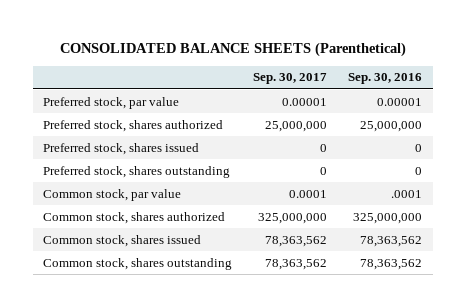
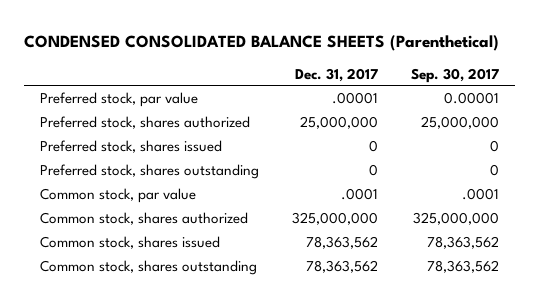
- CONSOLIDATED BALANCE SHEETS (Parenthetical)
+ CONDENSED CONSOLIDATED BALANCE SHEETS (Parenthetical)
- | Sep. 30, 2017 | Sep. 30, 2016
+ | Dec. 31, 2017 | Sep. 30, 2017
- Common stock, par value | 0.0001 | .0001
+ Common stock, par value | .0001 | .0001

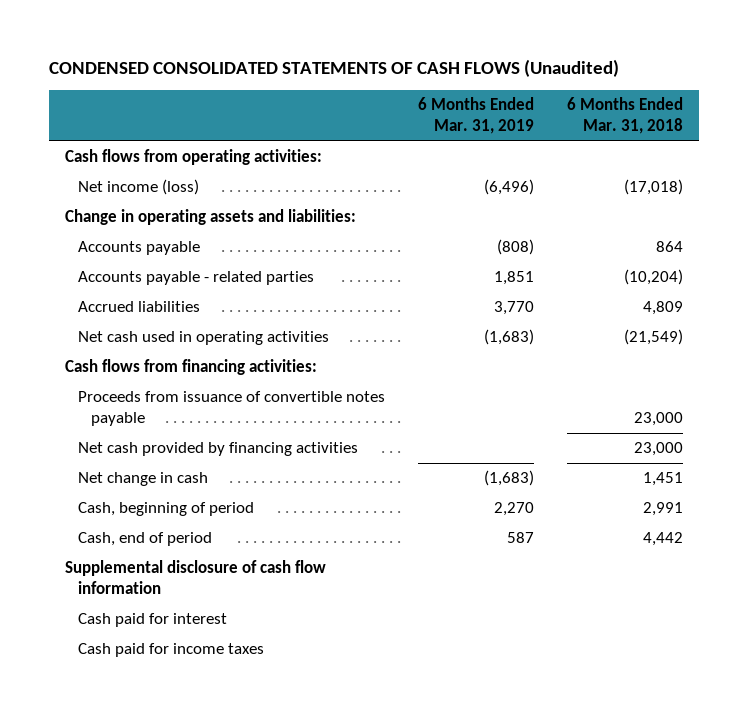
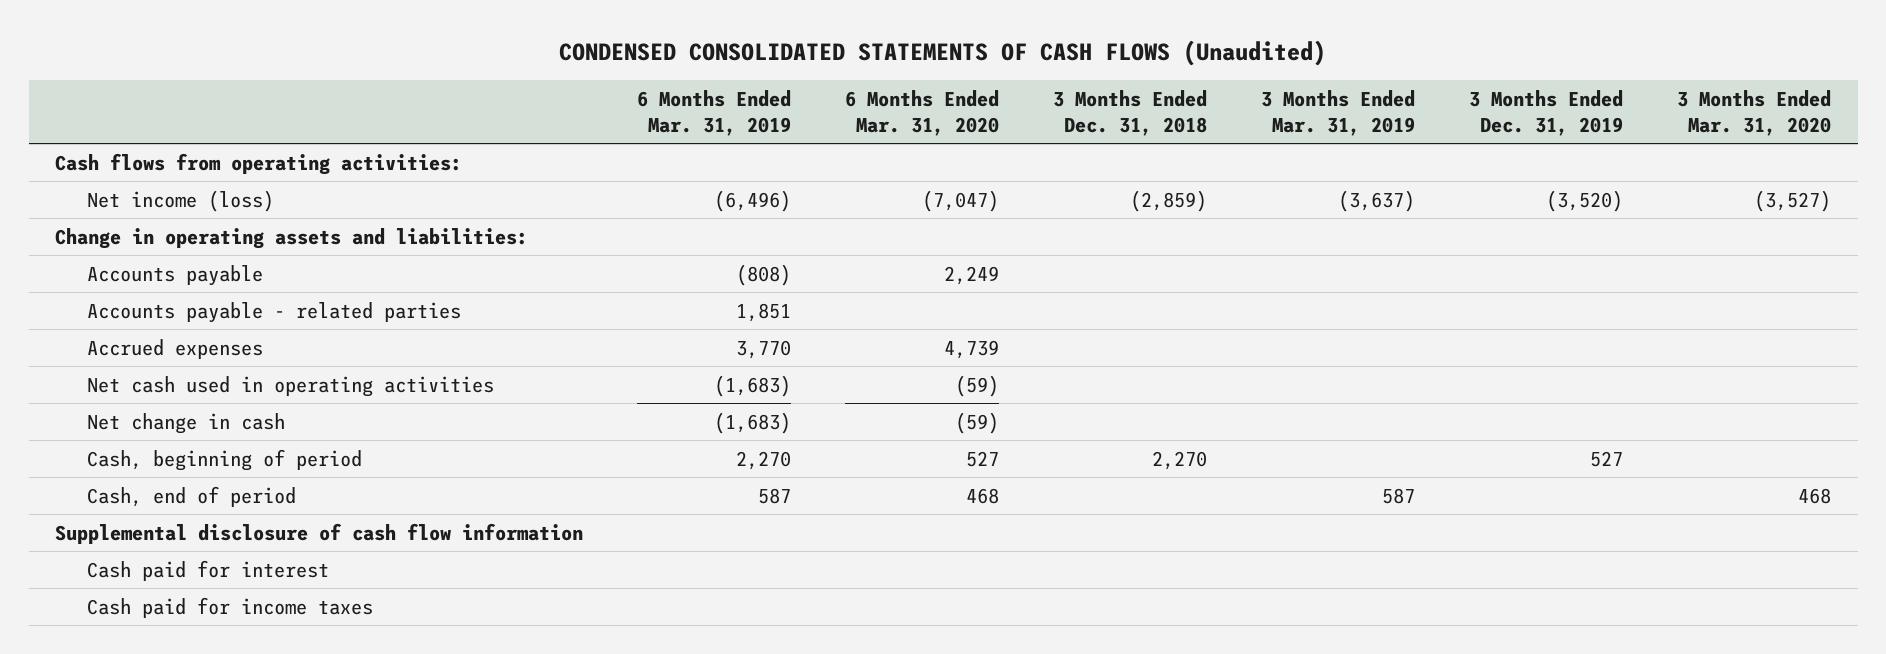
- | 6 Months Ended Mar. 31, 2019 | 6 Months Ended Mar. 31, 2018
+ | 6 Months Ended Mar. 31, 2019 | 6 Months Ended Mar. 31, 2020 | 3 Months Ended Dec. 31, 2018 | 3 Months Ended Mar. 31, 2019 | 3 Months Ended Dec. 31, 2019 | 3 Months Ended Mar. 31, 2020
- Accrued liabilities | 3,770 | 4,809
+ Accrued expenses | 3,770 | 4,739 | | | |
- Cash flows from financing activities:
- Proceeds from issuance of convertible notes payable | | 23,000
- Net cash provided by financing activities | | 23,000

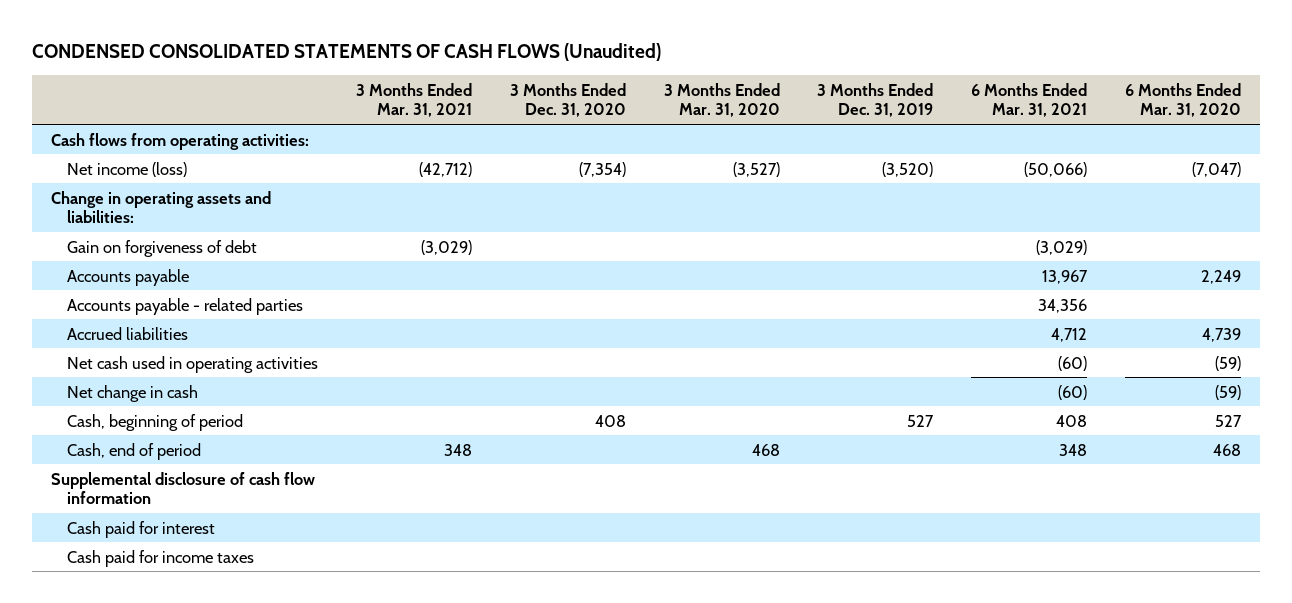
- | 6 Months Ended Mar. 31, 2019 | 6 Months Ended Mar. 31, 2020 | 3 Months Ended Dec. 31, 2018 | 3 Months Ended Mar. 31, 2019 | 3 Months Ended Dec. 31, 2019 | 3 Months Ended Mar. 31, 2020
+ | 3 Months Ended Mar. 31, 2021 | 3 Months Ended Dec. 31, 2020 | 3 Months Ended Mar. 31, 2020 | 3 Months Ended Dec. 31, 2019 | 6 Months Ended Mar. 31, 2021 | 6 Months Ended Mar. 31, 2020
+ Gain on forgiveness of debt | (3,029) | | | | (3,029) |
- Accrued expenses | 3,770 | 4,739 | | | |
+ Accrued liabilities | | | | | 4,712 | 4,739

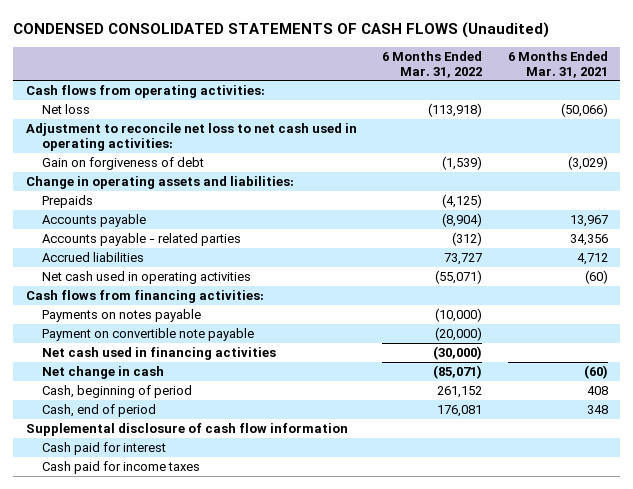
- | 3 Months Ended Mar. 31, 2021 | 3 Months Ended Dec. 31, 2020 | 3 Months Ended Mar. 31, 2020 | 3 Months Ended Dec. 31, 2019 | 6 Months Ended Mar. 31, 2021 | 6 Months Ended Mar. 31, 2020
+ | 6 Months Ended Mar. 31, 2022 | 6 Months Ended Mar. 31, 2021
- Net income (loss) | (42,712) | (7,354) | (3,527) | (3,520) | (50,066) | (7,047)
+ Net loss | (113,918) | (50,066)
+ Adjustment to reconcile net loss to net cash used in operating activities:
moved down: Change in operating assets and liabilities:
+ Prepaids | (4,125) |
+ Cash flows from financing activities:
+ Payments on notes payable | (10,000) |
+ Payment on convertible note payable | (20,000) |
+ Net cash used in financing activities | (30,000) |

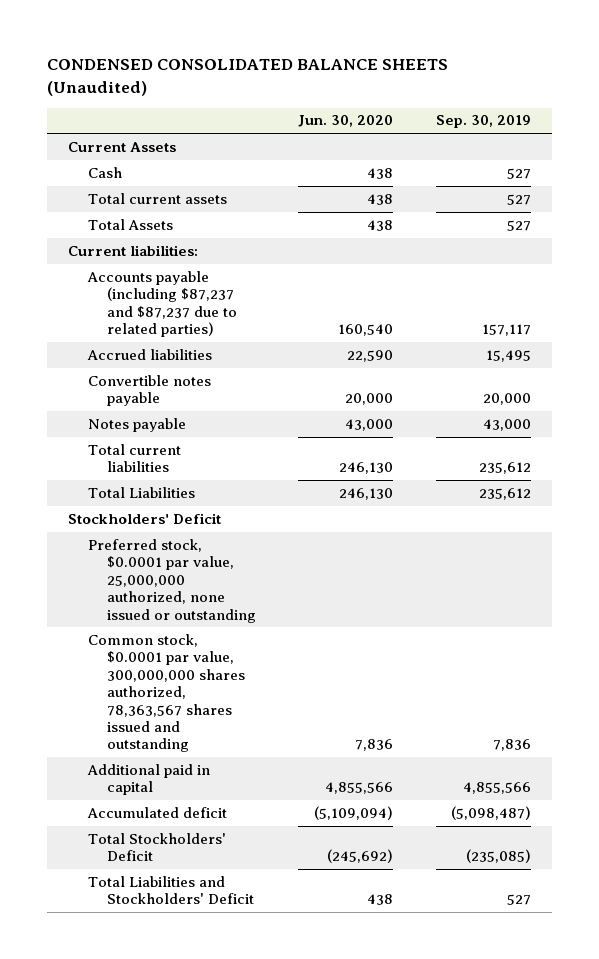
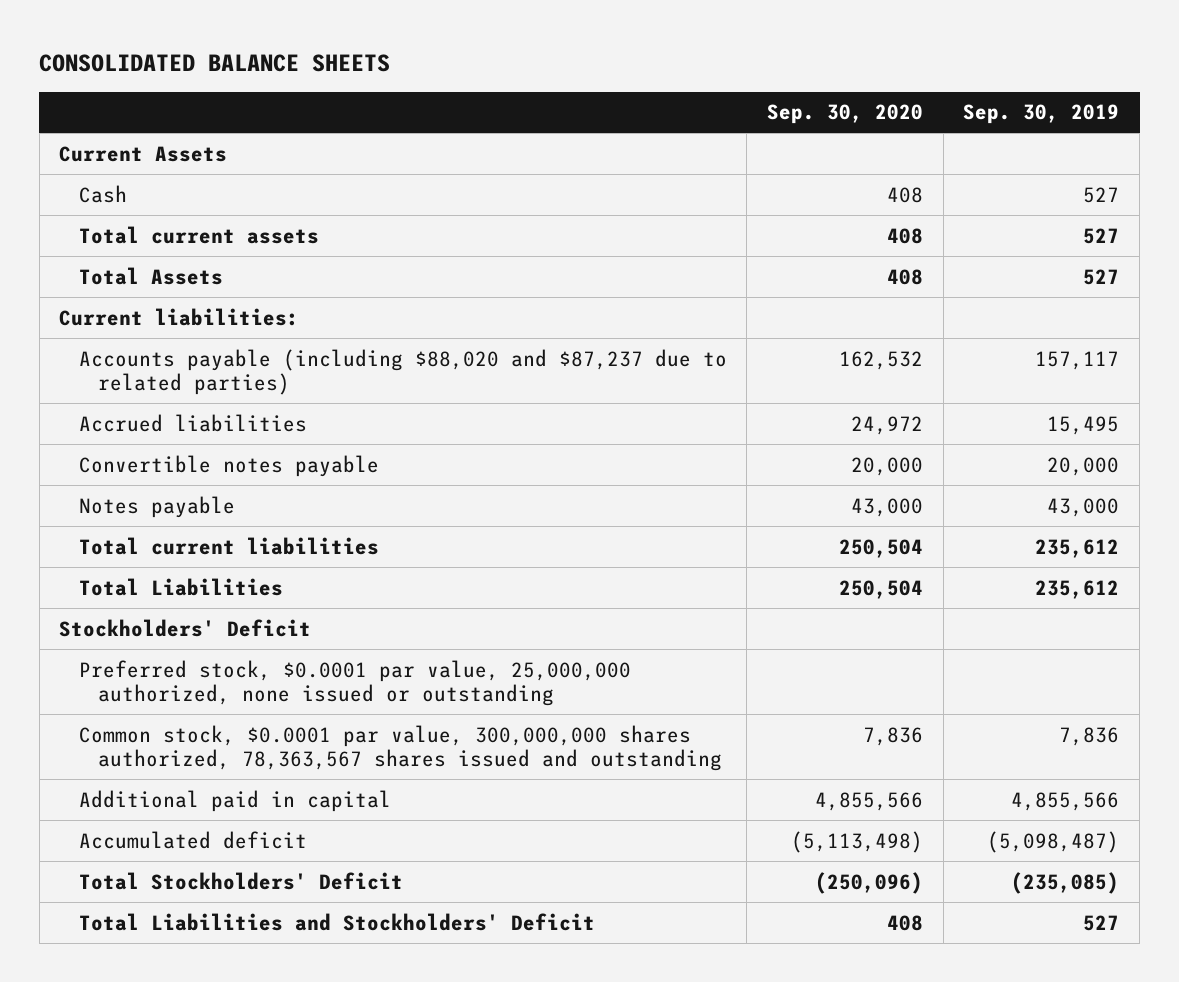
- CONDENSED CONSOLIDATED BALANCE SHEETS (Unaudited)
+ CONSOLIDATED BALANCE SHEETS
- | Jun. 30, 2020 | Sep. 30, 2019
+ | Sep. 30, 2020 | Sep. 30, 2019
- Accounts payable (including $87,237 and $87,237 due to related parties) | 160,540 | 157,117
+ Accounts payable (including $88,020 and $87,237 due to related parties) | 162,532 | 157,117

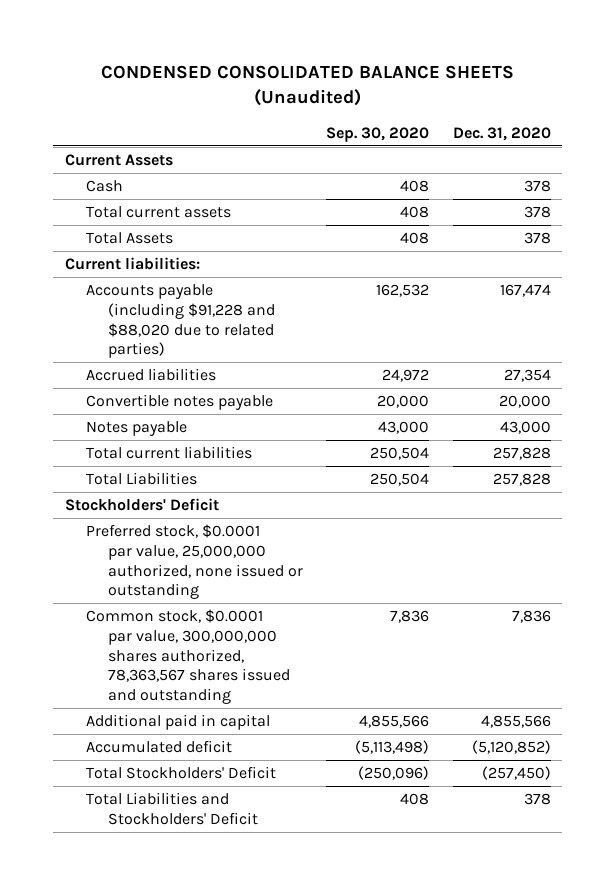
- CONSOLIDATED BALANCE SHEETS
+ CONDENSED CONSOLIDATED BALANCE SHEETS (Unaudited)
- | Sep. 30, 2020 | Sep. 30, 2019
+ | Sep. 30, 2020 | Dec. 31, 2020
- Accounts payable (including $88,020 and $87,237 due to related parties) | 162,532 | 157,117
+ Accounts payable (including $91,228 and $88,020 due to related parties) | 162,532 | 167,474

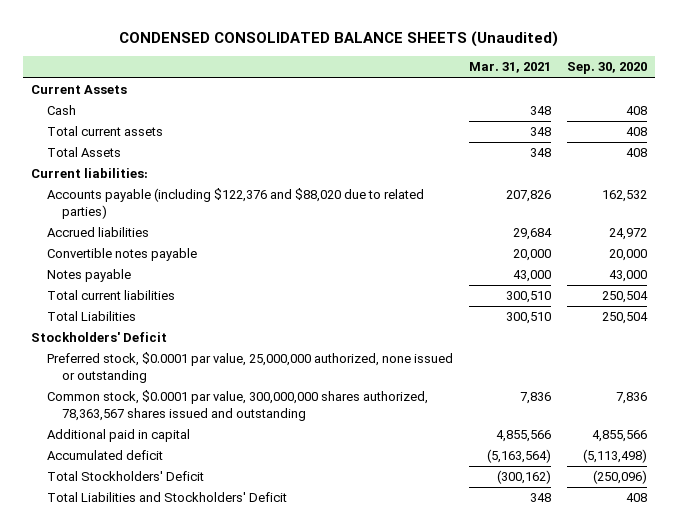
- | Sep. 30, 2020 | Dec. 31, 2020
+ | Mar. 31, 2021 | Sep. 30, 2020
- Accounts payable (including $91,228 and $88,020 due to related parties) | 162,532 | 167,474
+ Accounts payable (including $122,376 and $88,020 due to related parties) | 207,826 | 162,532

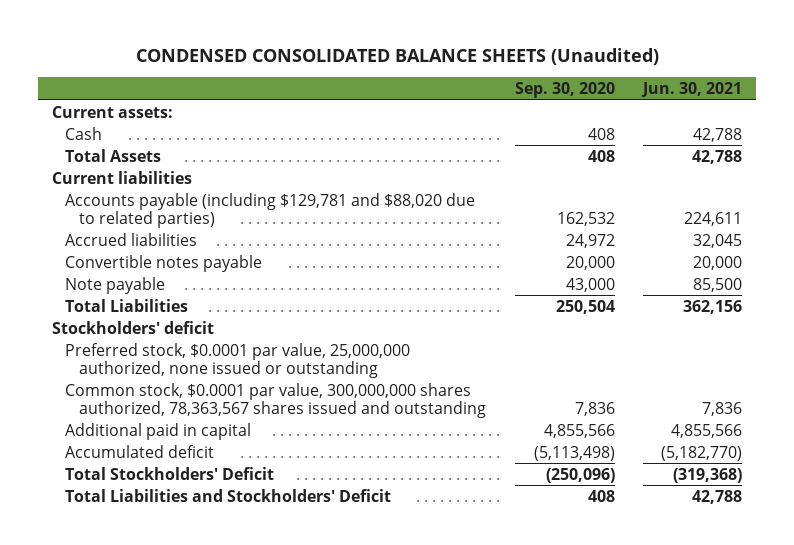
- | Mar. 31, 2021 | Sep. 30, 2020
+ | Sep. 30, 2020 | Jun. 30, 2021
- Current Assets
+ Current assets:
- Total current assets | 348 | 408
- Current liabilities:
- Accounts payable (including $122,376 and $88,020 due to related parties) | 207,826 | 162,532
+ Current liabilities
+ Accounts payable (including $129,781 and $88,020 due to related parties) | 162,532 | 224,611
- Notes payable | 43,000 | 43,000
- Total current liabilities | 300,510 | 250,504
+ Note payable | 43,000 | 85,500
- Stockholders' Deficit
+ Stockholders' deficit

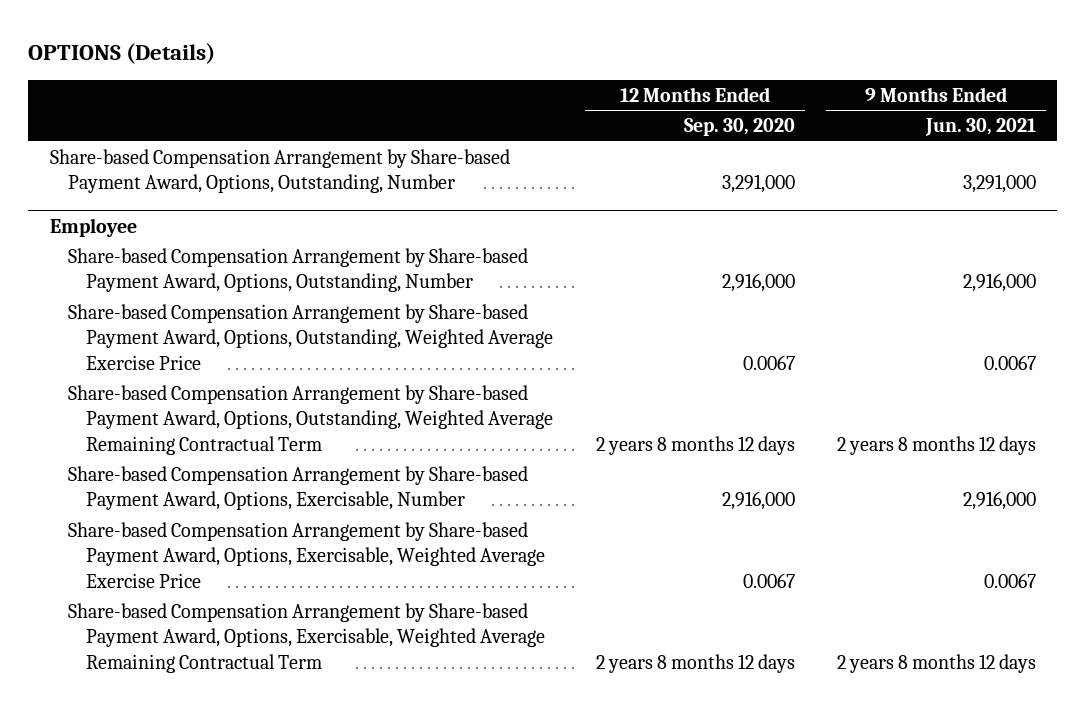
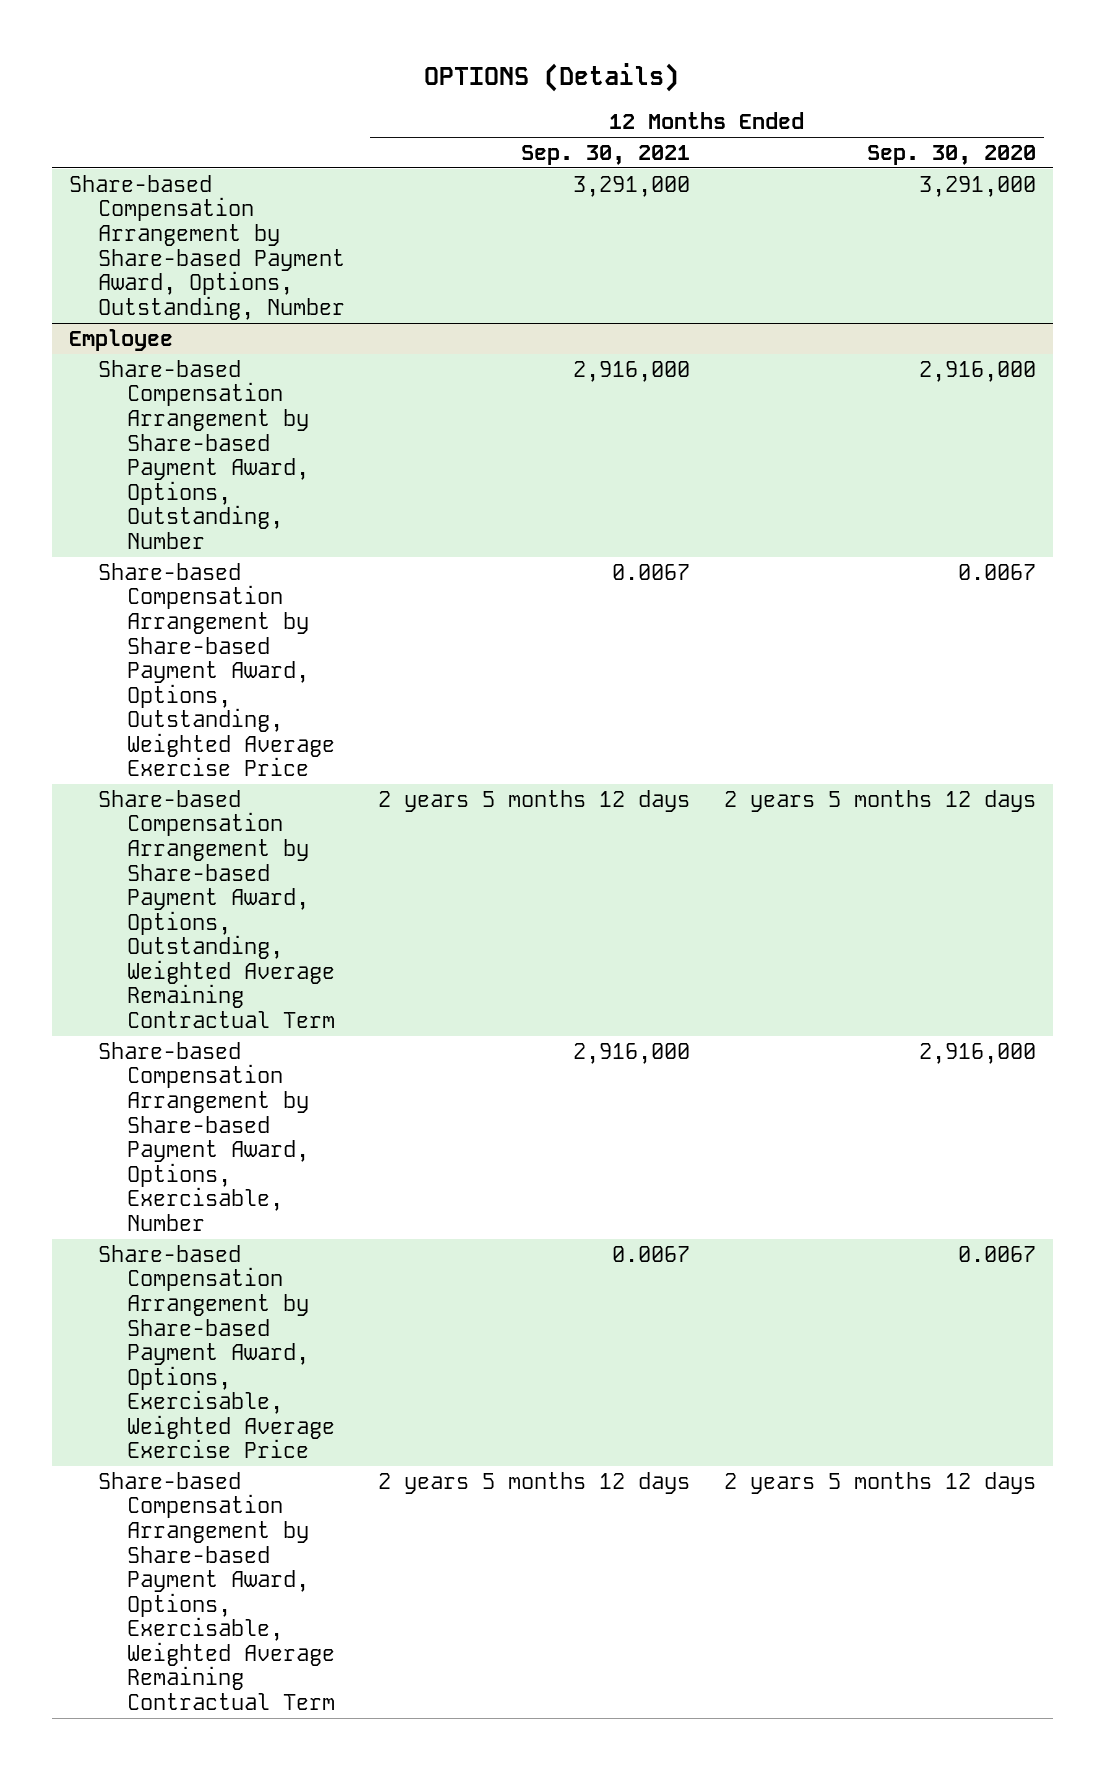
- | 12 Months Ended Sep. 30, 2020 | 9 Months Ended Jun. 30, 2021
+ | 12 Months Ended Sep. 30, 2021 | 12 Months Ended Sep. 30, 2020
@ Employee
- Share-based Compensation Arrangement by Share-based Payment Award, Options, Outstanding, Weighted Average Remaining Contractual Term | 2 years 8 months 12 days | 2 years 8 months 12 days
+ Share-based Compensation Arrangement by Share-based Payment Award, Options, Outstanding, Weighted Average Remaining Contractual Term | 2 years 5 months 12 days | 2 years 5 months 12 days
- Share-based Compensation Arrangement by Share-based Payment Award, Options, Exercisable, Weighted Average Remaining Contractual Term | 2 years 8 months 12 days | 2 years 8 months 12 days
+ Share-based Compensation Arrangement by Share-based Payment Award, Options, Exercisable, Weighted Average Remaining Contractual Term | 2 years 5 months 12 days | 2 years 5 months 12 days

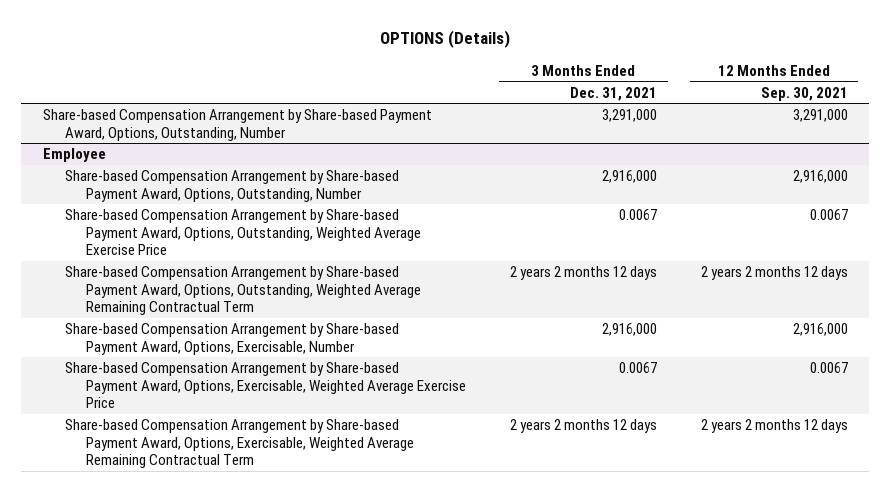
- | 12 Months Ended Sep. 30, 2021 | 12 Months Ended Sep. 30, 2020
+ | 3 Months Ended Dec. 31, 2021 | 12 Months Ended Sep. 30, 2021
@ Employee
- Share-based Compensation Arrangement by Share-based Payment Award, Options, Outstanding, Weighted Average Remaining Contractual Term | 2 years 5 months 12 days | 2 years 5 months 12 days
+ Share-based Compensation Arrangement by Share-based Payment Award, Options, Outstanding, Weighted Average Remaining Contractual Term | 2 years 2 months 12 days | 2 years 2 months 12 days
- Share-based Compensation Arrangement by Share-based Payment Award, Options, Exercisable, Weighted Average Remaining Contractual Term | 2 years 5 months 12 days | 2 years 5 months 12 days
+ Share-based Compensation Arrangement by Share-based Payment Award, Options, Exercisable, Weighted Average Remaining Contractual Term | 2 years 2 months 12 days | 2 years 2 months 12 days

